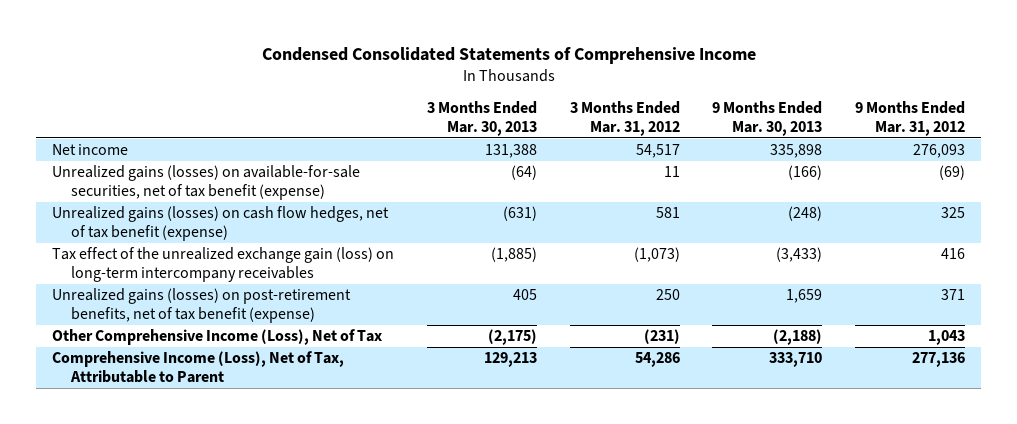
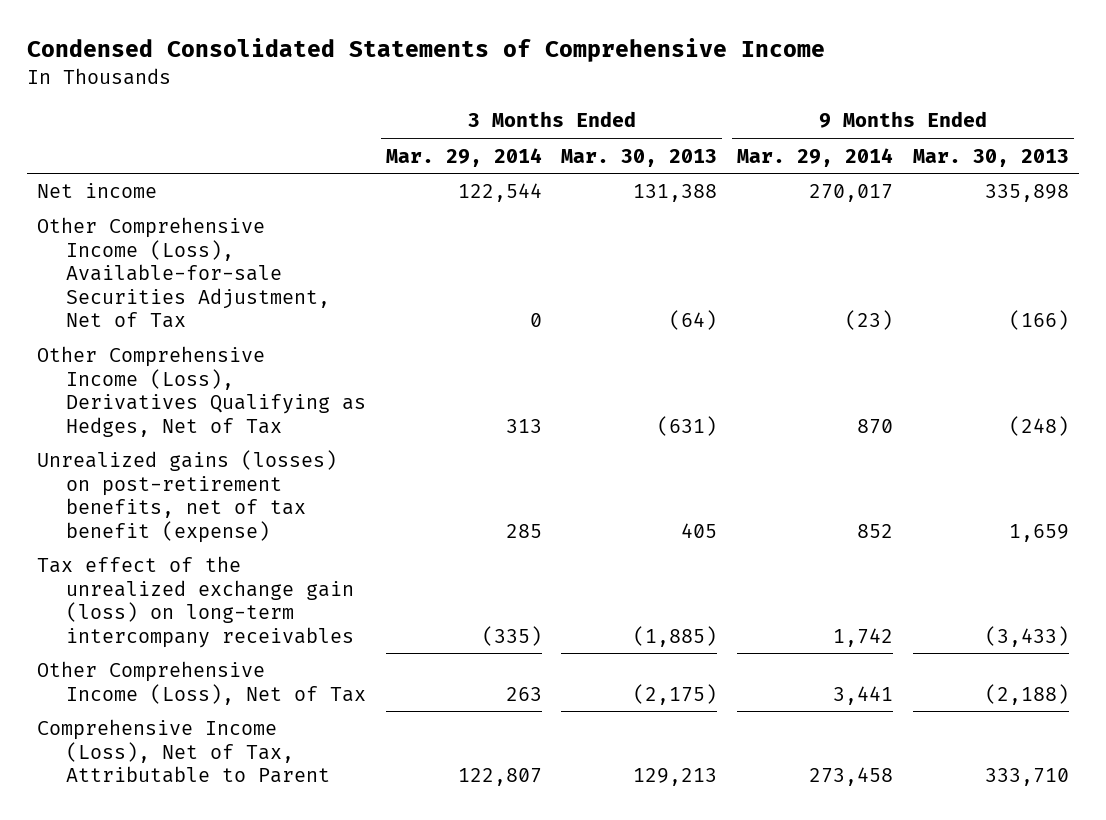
- | 3 Months Ended Mar. 30, 2013 | 3 Months Ended Mar. 31, 2012 | 9 Months Ended Mar. 30, 2013 | 9 Months Ended Mar. 31, 2012
+ | 3 Months Ended Mar. 29, 2014 | 3 Months Ended Mar. 30, 2013 | 9 Months Ended Mar. 29, 2014 | 9 Months Ended Mar. 30, 2013
- Unrealized gains (losses) on available-for-sale securities, net of tax benefit (expense) | (64) | 11 | (166) | (69)
- Unrealized gains (losses) on cash flow hedges, net of tax benefit (expense) | (631) | 581 | (248) | 325
+ Other Comprehensive Income (Loss), Available-for-sale Securities Adjustment, Net of Tax | 0 | (64) | (23) | (166)
+ Other Comprehensive Income (Loss), Derivatives Qualifying as Hedges, Net of Tax | 313 | (631) | 870 | (248)
moved down: Tax effect of the unrealized exchange gain (loss) on long-term intercompany receivables | (335) | (1,885) | 1,742 | (3,433)

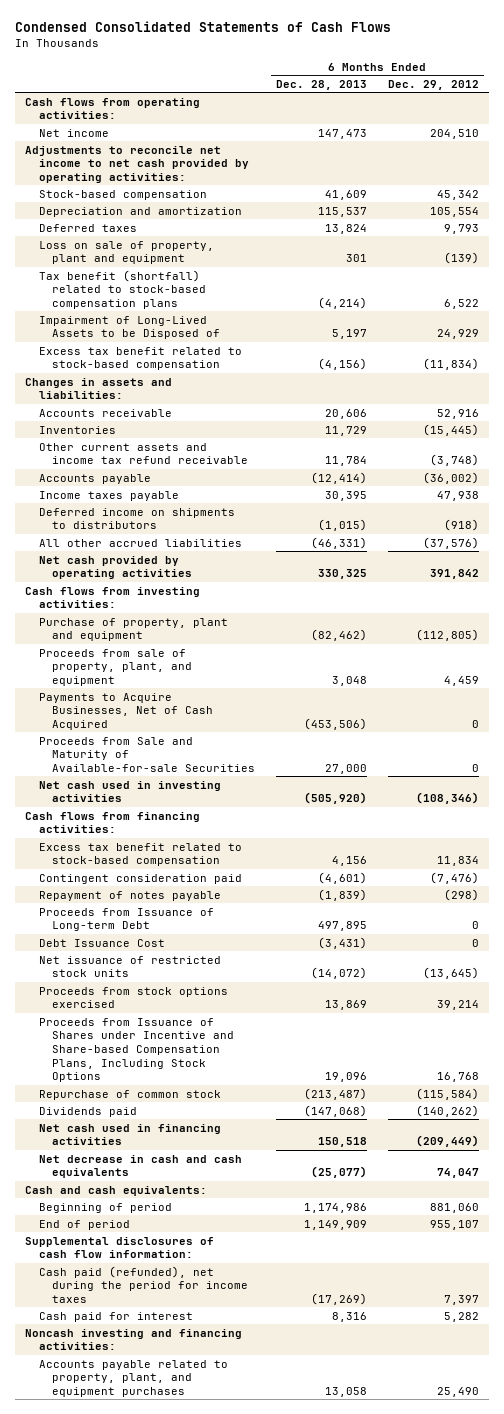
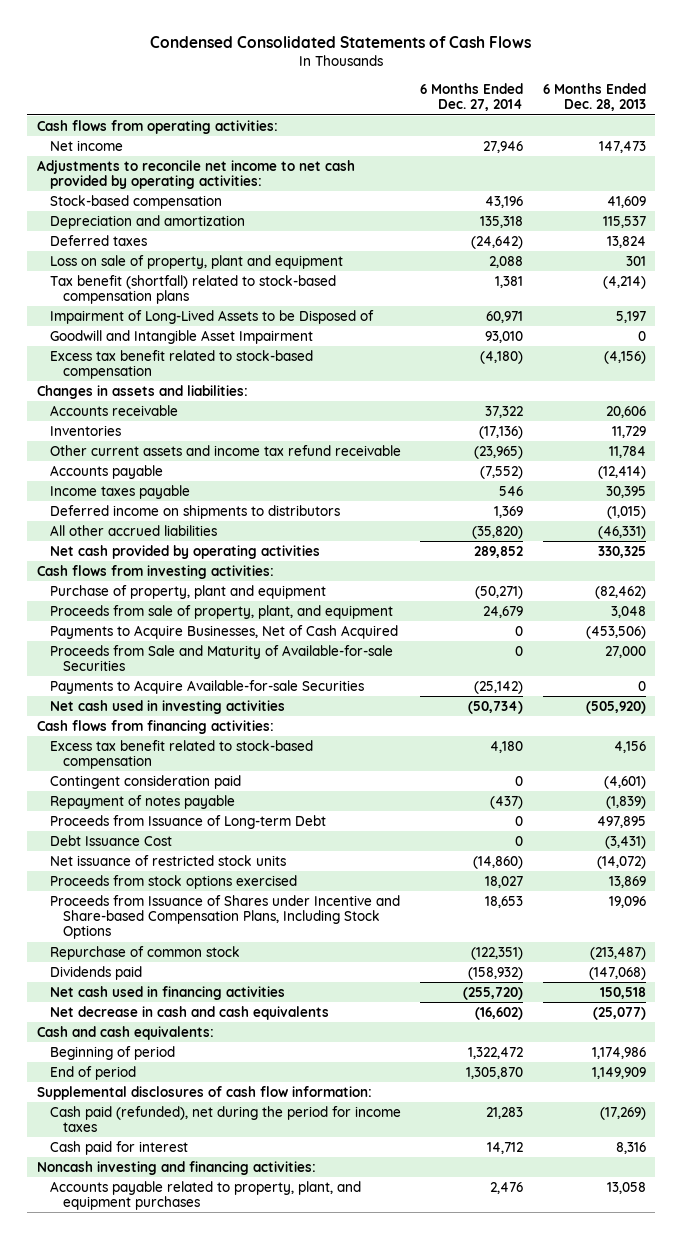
- | 6 Months Ended Dec. 28, 2013 | 6 Months Ended Dec. 29, 2012
+ | 6 Months Ended Dec. 27, 2014 | 6 Months Ended Dec. 28, 2013
+ Goodwill and Intangible Asset Impairment | 93,010 | 0
+ Payments to Acquire Available-for-sale Securities | (25,142) | 0

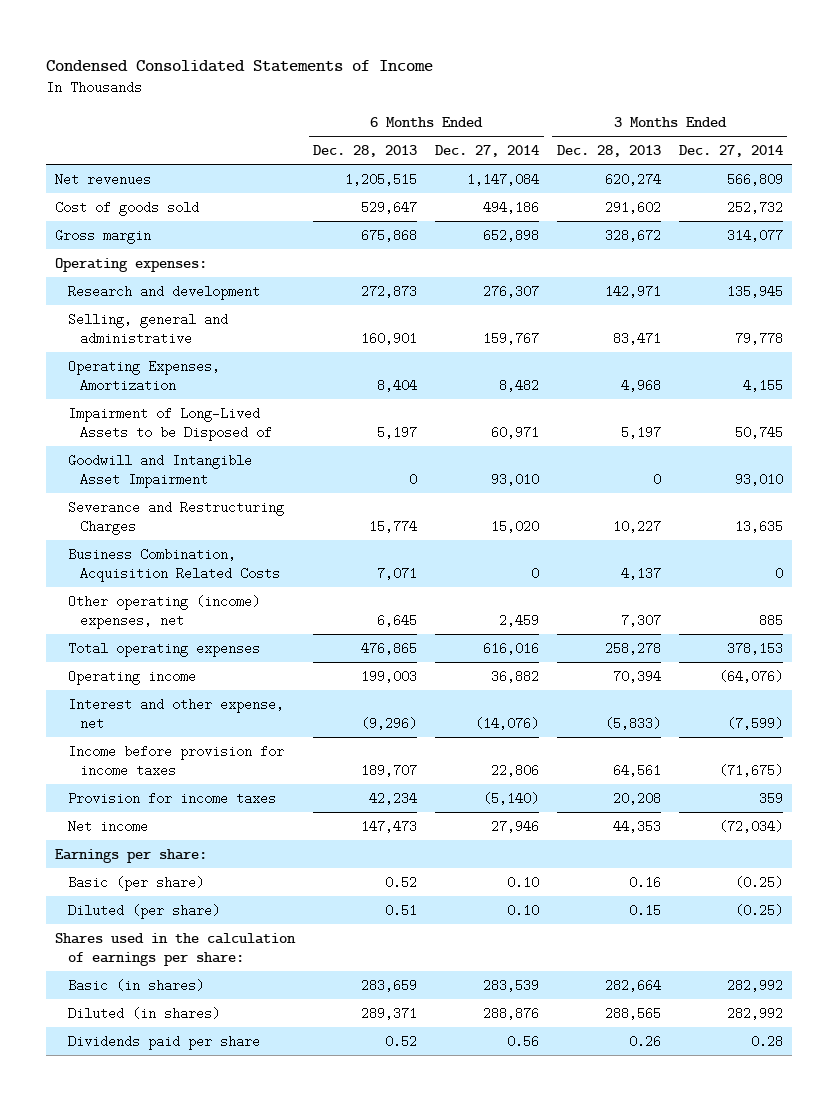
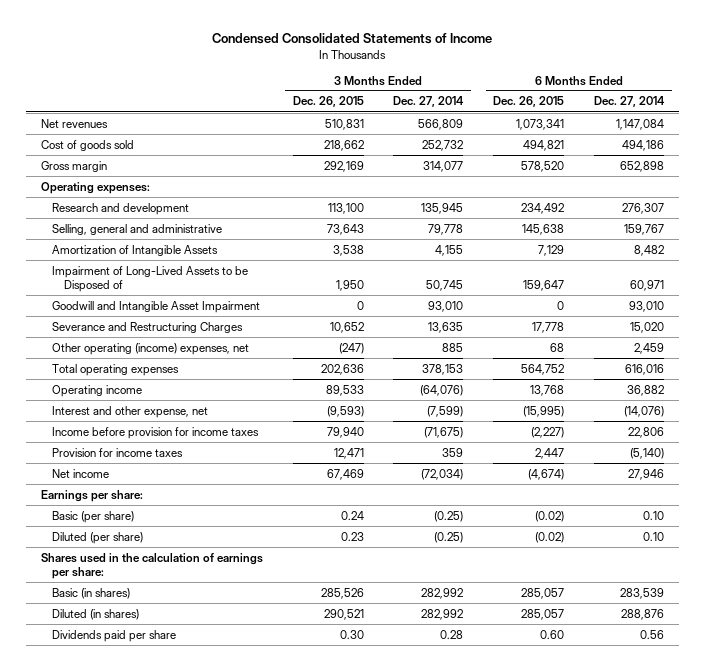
- | 6 Months Ended Dec. 28, 2013 | 6 Months Ended Dec. 27, 2014 | 3 Months Ended Dec. 28, 2013 | 3 Months Ended Dec. 27, 2014
+ | 3 Months Ended Dec. 26, 2015 | 3 Months Ended Dec. 27, 2014 | 6 Months Ended Dec. 26, 2015 | 6 Months Ended Dec. 27, 2014
- Operating Expenses, Amortization | 8,404 | 8,482 | 4,968 | 4,155
+ Amortization of Intangible Assets | 3,538 | 4,155 | 7,129 | 8,482
- Business Combination, Acquisition Related Costs | 7,071 | 0 | 4,137 | 0

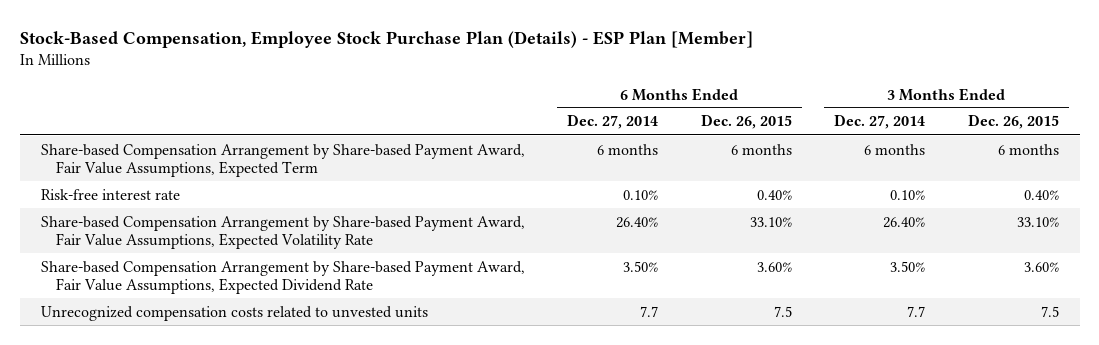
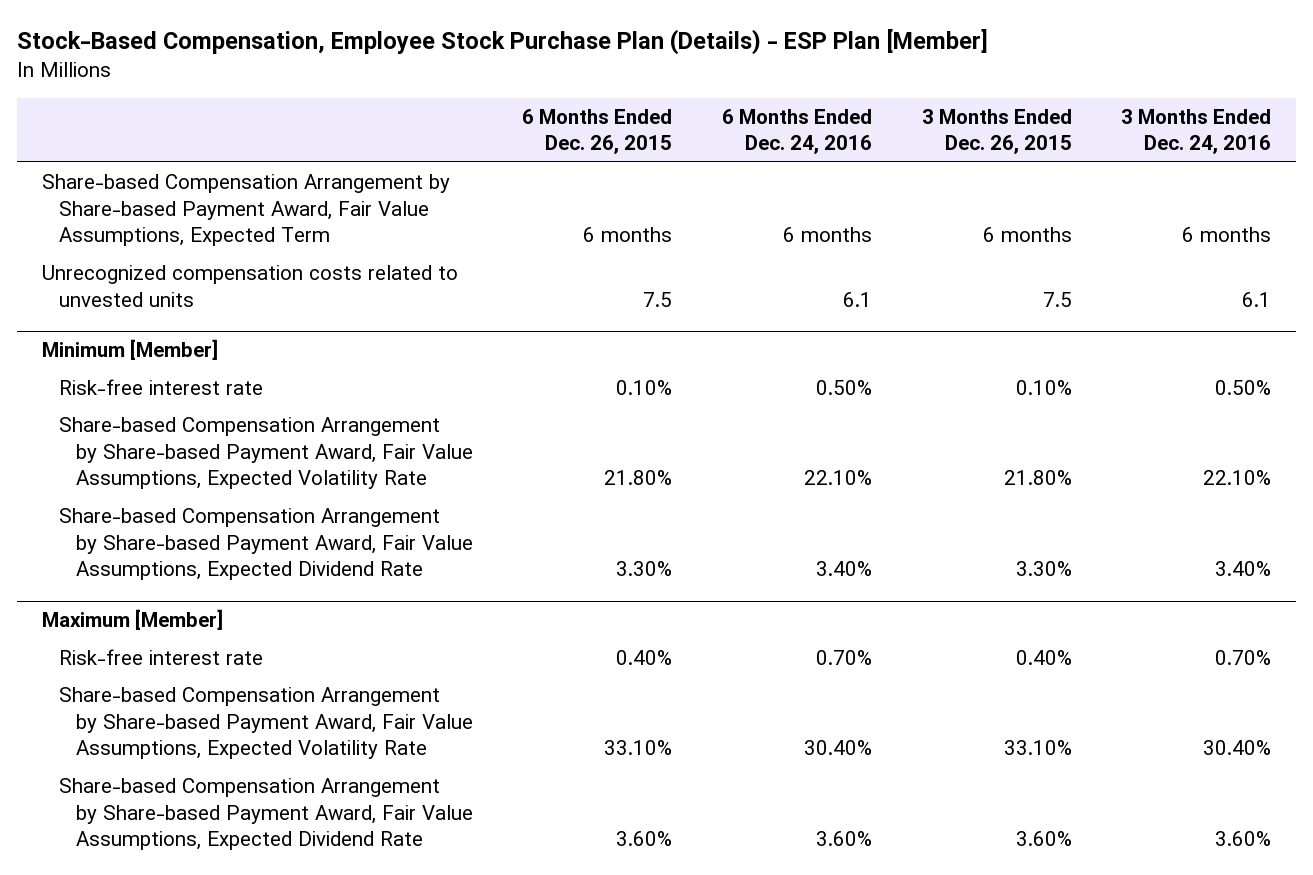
- | 6 Months Ended Dec. 27, 2014 | 6 Months Ended Dec. 26, 2015 | 3 Months Ended Dec. 27, 2014 | 3 Months Ended Dec. 26, 2015
+ | 6 Months Ended Dec. 26, 2015 | 6 Months Ended Dec. 24, 2016 | 3 Months Ended Dec. 26, 2015 | 3 Months Ended Dec. 24, 2016
moved up: Unrecognized compensation costs related to unvested units | 7.5 | 6.1 | 7.5 | 6.1
+ Minimum [Member]
+ Risk-free interest rate | 0.10% | 0.50% | 0.10% | 0.50%
+ Share-based Compensation Arrangement by Share-based Payment Award, Fair Value Assumptions, Expected Volatility Rate | 21.80% | 22.10% | 21.80% | 22.10%
+ Share-based Compensation Arrangement by Share-based Payment Award, Fair Value Assumptions, Expected Dividend Rate | 3.30% | 3.40% | 3.30% | 3.40%
+ Maximum [Member]

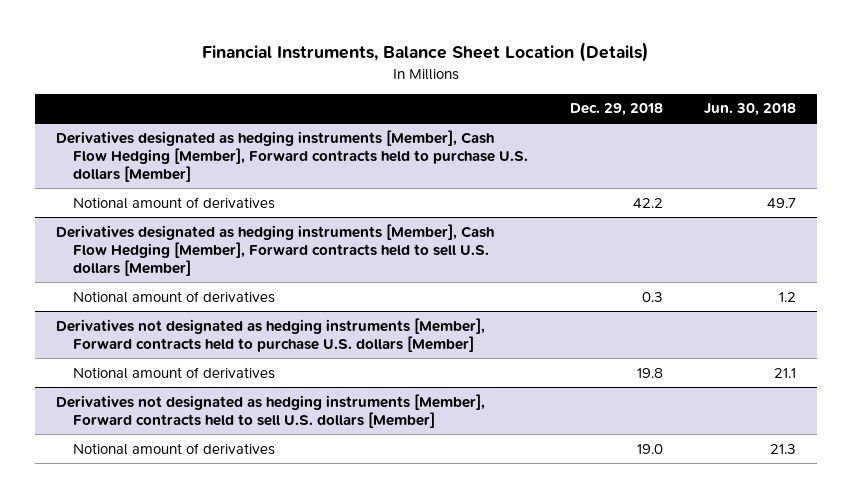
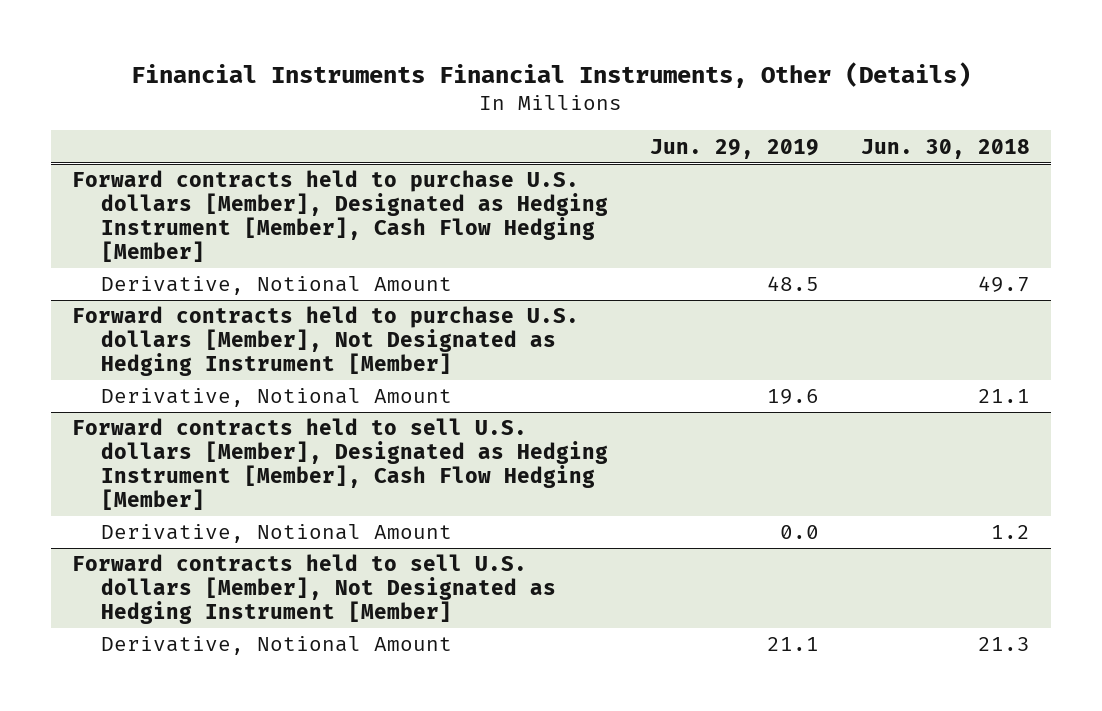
- Financial Instruments, Balance Sheet Location (Details)
+ Financial Instruments Financial Instruments, Other (Details)
- | Dec. 29, 2018 | Jun. 30, 2018
+ | Jun. 29, 2019 | Jun. 30, 2018
- Derivatives designated as hedging instruments [Member], Cash Flow Hedging [Member], Forward contracts held to purchase U.S. dollars [Member]
- Notional amount of derivatives | 42.2 | 49.7
- Derivatives designated as hedging instruments [Member], Cash Flow Hedging [Member], Forward contracts held to sell U.S. dollars [Member]
- Notional amount of derivatives | 0.3 | 1.2
- Derivatives not designated as hedging instruments [Member], Forward contracts held to purchase U.S. dollars [Member]
- Notional amount of derivatives | 19.8 | 21.1
- Derivatives not designated as hedging instruments [Member], Forward contracts held to sell U.S. dollars [Member]
- Notional amount of derivatives | 19.0 | 21.3
+ Forward contracts held to purchase U.S. dollars [Member], Designated as Hedging Instrument [Member], Cash Flow Hedging [Member]
+ Derivative, Notional Amount | 48.5 | 49.7
+ Forward contracts held to purchase U.S. dollars [Member], Not Designated as Hedging Instrument [Member]
+ Derivative, Notional Amount | 19.6 | 21.1
+ Forward contracts held to sell U.S. dollars [Member], Designated as Hedging Instrument [Member], Cash Flow Hedging [Member]
+ Derivative, Notional Amount | 0.0 | 1.2
+ Forward contracts held to sell U.S. dollars [Member], Not Designated as Hedging Instrument [Member]
+ Derivative, Notional Amount | 21.1 | 21.3

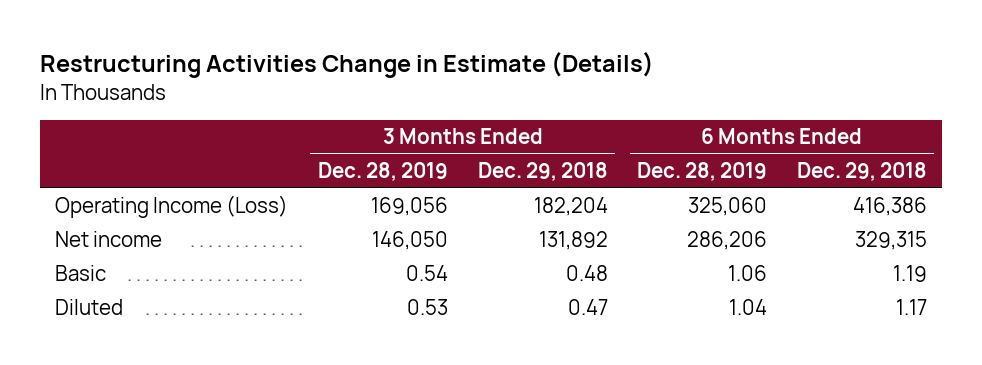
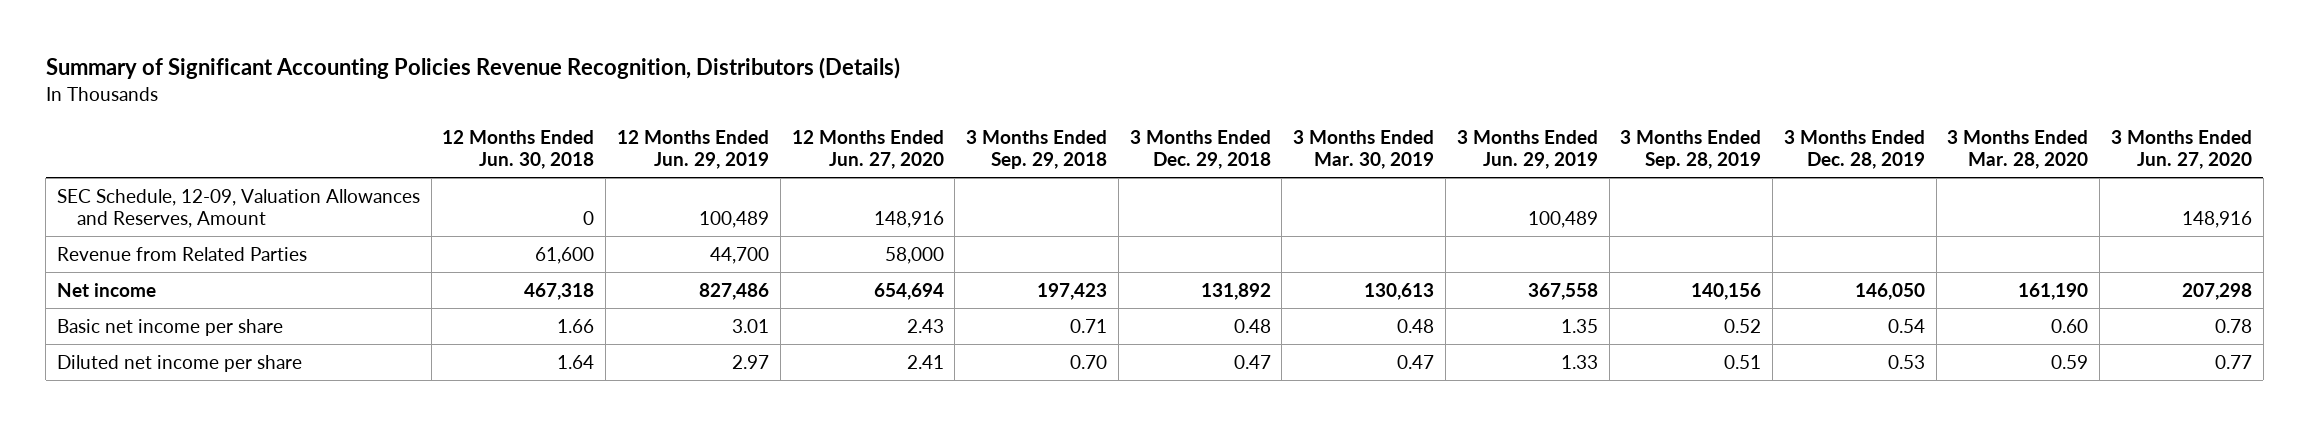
- Restructuring Activities Change in Estimate (Details)
+ Summary of Significant Accounting Policies Revenue Recognition, Distributors (Details)
- | 3 Months Ended Dec. 28, 2019 | 3 Months Ended Dec. 29, 2018 | 6 Months Ended Dec. 28, 2019 | 6 Months Ended Dec. 29, 2018
+ | 12 Months Ended Jun. 30, 2018 | 12 Months Ended Jun. 29, 2019 | 12 Months Ended Jun. 27, 2020 | 3 Months Ended Sep. 29, 2018 | 3 Months Ended Dec. 29, 2018 | 3 Months Ended Mar. 30, 2019 | 3 Months Ended Jun. 29, 2019 | 3 Months Ended Sep. 28, 2019 | 3 Months Ended Dec. 28, 2019 | 3 Months Ended Mar. 28, 2020 | 3 Months Ended Jun. 27, 2020
- Operating Income (Loss) | 169,056 | 182,204 | 325,060 | 416,386
+ SEC Schedule, 12-09, Valuation Allowances and Reserves, Amount | 0 | 100,489 | 148,916 | | | | 100,489 | | | | 148,916
+ Revenue from Related Parties | 61,600 | 44,700 | 58,000 | | | | | | | |
- Basic | 0.54 | 0.48 | 1.06 | 1.19
- Diluted | 0.53 | 0.47 | 1.04 | 1.17
+ Basic net income per share | 1.66 | 3.01 | 2.43 | 0.71 | 0.48 | 0.48 | 1.35 | 0.52 | 0.54 | 0.60 | 0.78
+ Diluted net income per share | 1.64 | 2.97 | 2.41 | 0.70 | 0.47 | 0.47 | 1.33 | 0.51 | 0.53 | 0.59 | 0.77

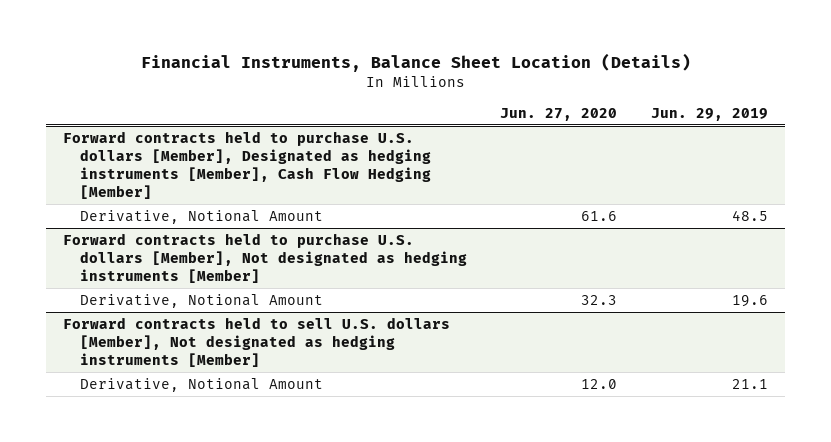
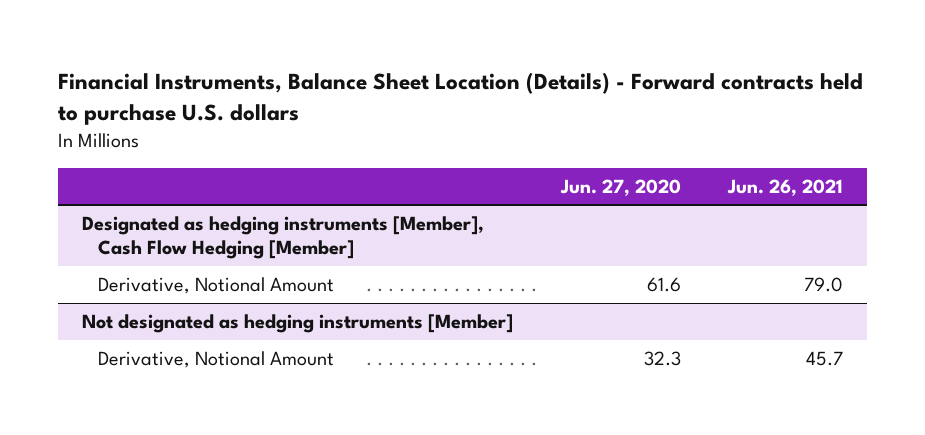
- Financial Instruments, Balance Sheet Location (Details)
+ Financial Instruments, Balance Sheet Location (Details) - Forward contracts held to purchase U.S. dollars
- | Jun. 27, 2020 | Jun. 29, 2019
+ | Jun. 27, 2020 | Jun. 26, 2021
- Forward contracts held to purchase U.S. dollars [Member], Designated as hedging instruments [Member], Cash Flow Hedging [Member]
+ Designated as hedging instruments [Member], Cash Flow Hedging [Member]
- Forward contracts held to purchase U.S. dollars [Member], Not designated as hedging instruments [Member]
+ Not designated as hedging instruments [Member]
- Forward contracts held to sell U.S. dollars [Member], Not designated as hedging instruments [Member]
- Derivative, Notional Amount | 12.0 | 21.1

